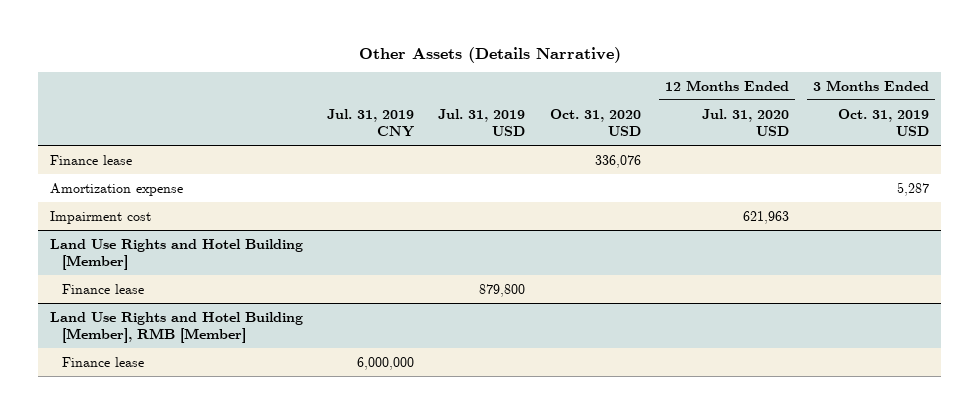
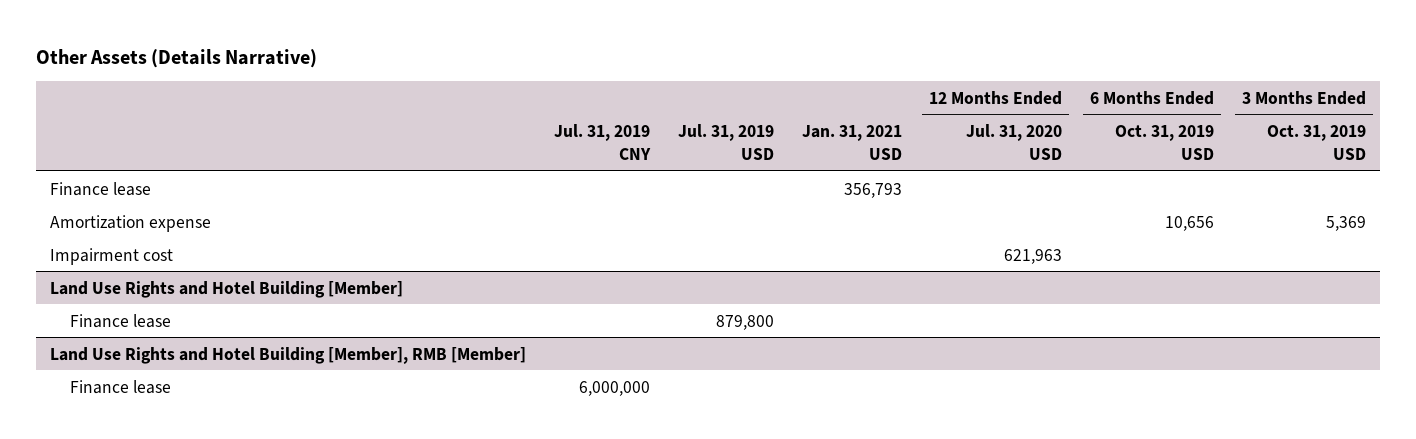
- | Jul. 31, 2019 CNY | Jul. 31, 2019 USD | Oct. 31, 2020 USD | 12 Months Ended Jul. 31, 2020 USD | 3 Months Ended Oct. 31, 2019 USD
+ | Jul. 31, 2019 CNY | Jul. 31, 2019 USD | Jan. 31, 2021 USD | 12 Months Ended Jul. 31, 2020 USD | 6 Months Ended Oct. 31, 2019 USD | 3 Months Ended Oct. 31, 2019 USD
- Amortization expense | | | | | 5,287
+ Amortization expense | | | | | 10,656 | 5,369

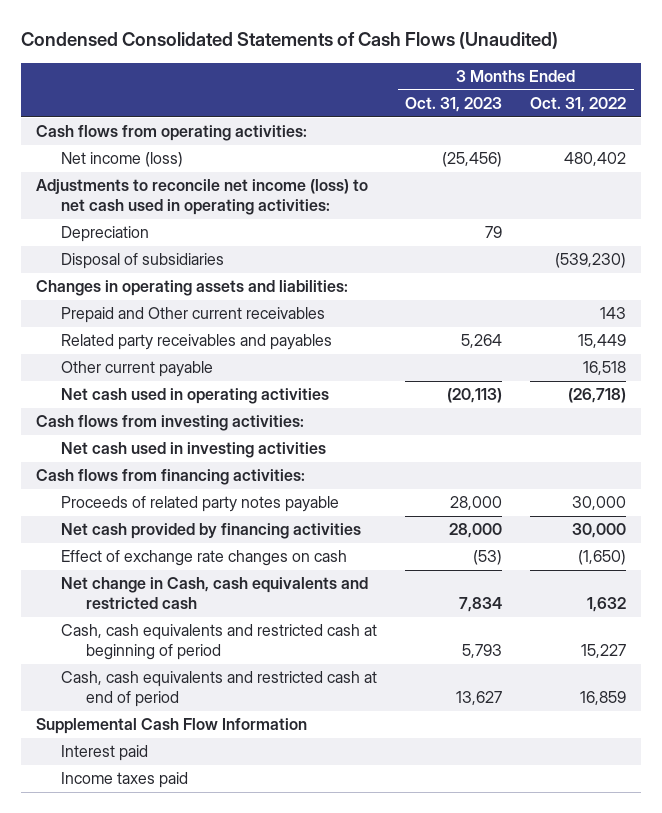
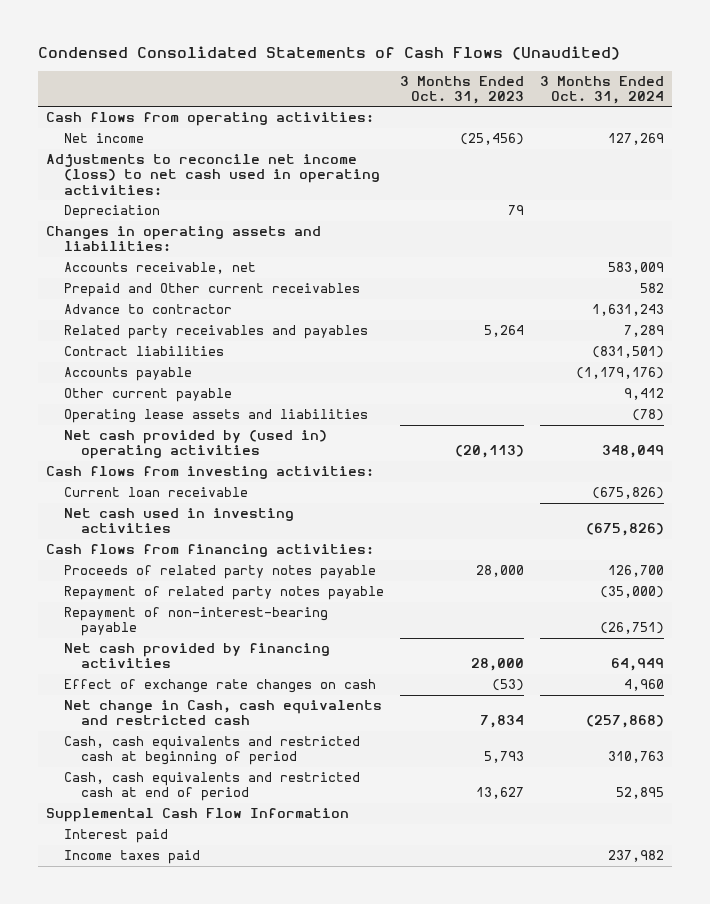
- | 3 Months Ended Oct. 31, 2023 | 3 Months Ended Oct. 31, 2022
+ | 3 Months Ended Oct. 31, 2023 | 3 Months Ended Oct. 31, 2024
- Net income (loss) | (25,456) | 480,402
+ Net income | (25,456) | 127,269
- Disposal of subsidiaries | | (539,230)
+ Accounts receivable, net | | 583,009
+ Advance to contractor | | 1,631,243
+ Contract liabilities | | (831,501)
+ Accounts payable | | (1,179,176)
- Net cash used in operating activities | (20,113) | (26,718)
+ Operating lease assets and liabilities | | (78)
+ Net cash provided by (used in) operating activities | (20,113) | 348,049
+ Current loan receivable | | (675,826)
+ Repayment of related party notes payable | | (35,000)
+ Repayment of non-interest-bearing payable | | (26,751)

